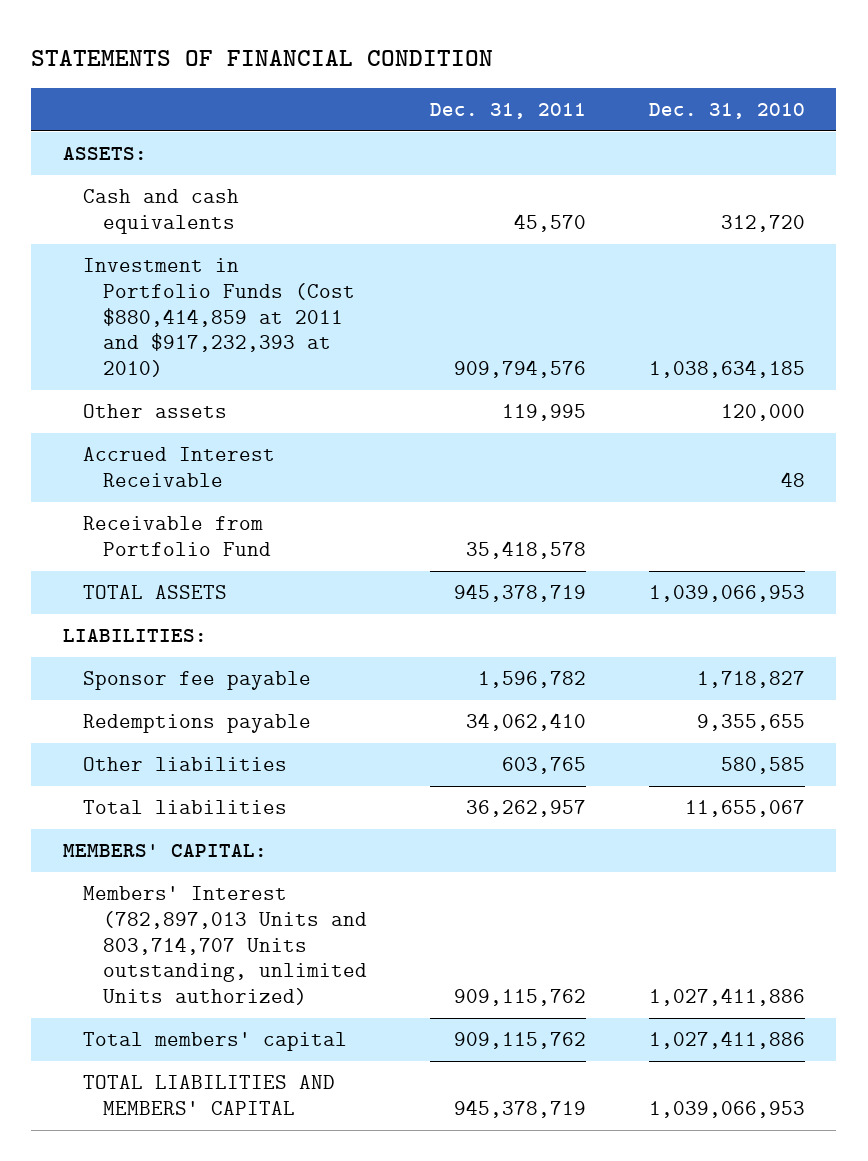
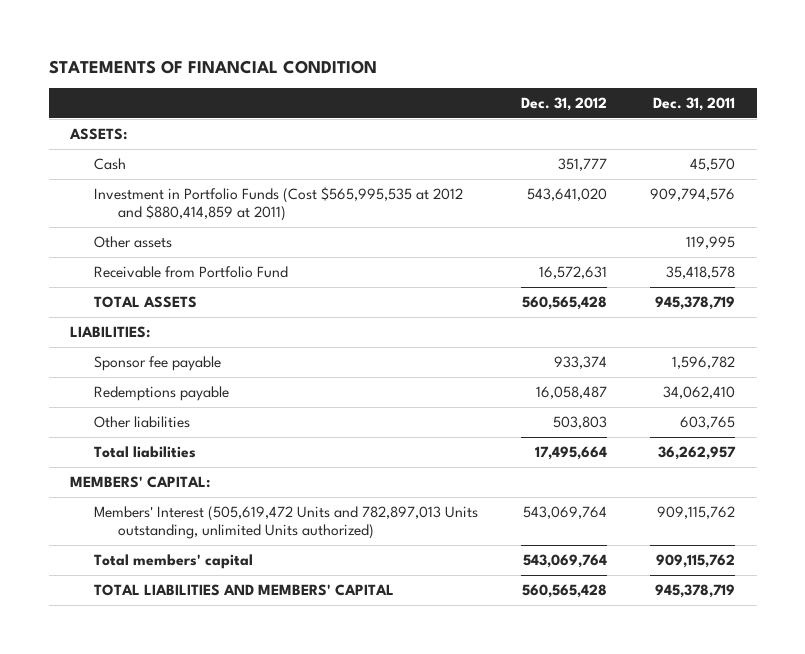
- | Dec. 31, 2011 | Dec. 31, 2010
+ | Dec. 31, 2012 | Dec. 31, 2011
- Cash and cash equivalents | 45,570 | 312,720
- Investment in Portfolio Funds (Cost $880,414,859 at 2011 and $917,232,393 at 2010) | 909,794,576 | 1,038,634,185
+ Cash | 351,777 | 45,570
+ Investment in Portfolio Funds (Cost $565,995,535 at 2012 and $880,414,859 at 2011) | 543,641,020 | 909,794,576
- Accrued Interest Receivable | | 48
- Members' Interest (782,897,013 Units and 803,714,707 Units outstanding, unlimited Units authorized) | 909,115,762 | 1,027,411,886
+ Members' Interest (505,619,472 Units and 782,897,013 Units outstanding, unlimited Units authorized) | 543,069,764 | 909,115,762

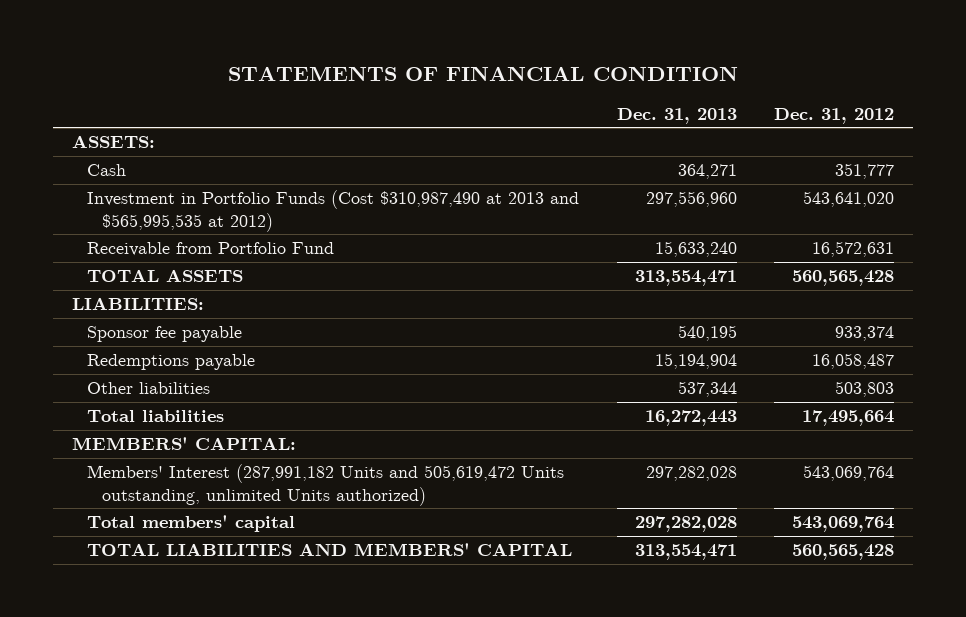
- | Dec. 31, 2012 | Dec. 31, 2011
+ | Dec. 31, 2013 | Dec. 31, 2012
- Investment in Portfolio Funds (Cost $565,995,535 at 2012 and $880,414,859 at 2011) | 543,641,020 | 909,794,576
- Other assets | | 119,995
+ Investment in Portfolio Funds (Cost $310,987,490 at 2013 and $565,995,535 at 2012) | 297,556,960 | 543,641,020
- Members' Interest (505,619,472 Units and 782,897,013 Units outstanding, unlimited Units authorized) | 543,069,764 | 909,115,762
+ Members' Interest (287,991,182 Units and 505,619,472 Units outstanding, unlimited Units authorized) | 297,282,028 | 543,069,764

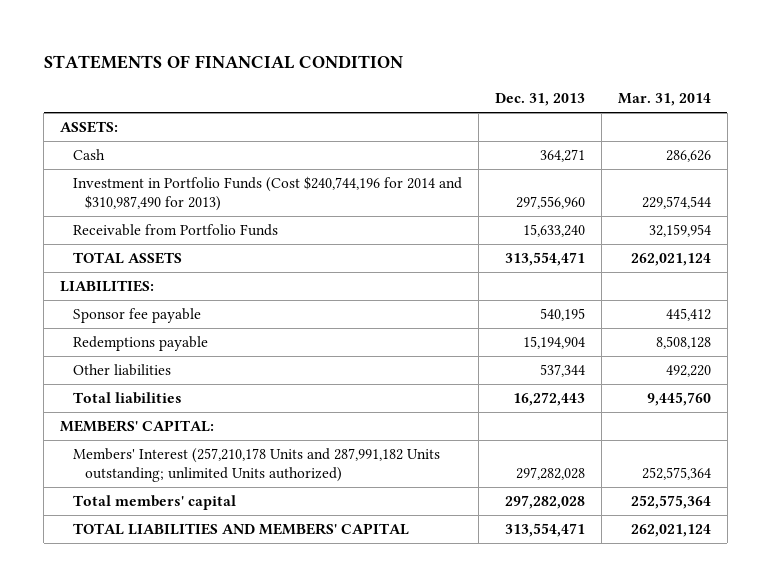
- | Dec. 31, 2013 | Dec. 31, 2012
+ | Dec. 31, 2013 | Mar. 31, 2014
- Investment in Portfolio Funds (Cost $310,987,490 at 2013 and $565,995,535 at 2012) | 297,556,960 | 543,641,020
- Receivable from Portfolio Fund | 15,633,240 | 16,572,631
+ Investment in Portfolio Funds (Cost $240,744,196 for 2014 and $310,987,490 for 2013) | 297,556,960 | 229,574,544
+ Receivable from Portfolio Funds | 15,633,240 | 32,159,954
- Members' Interest (287,991,182 Units and 505,619,472 Units outstanding, unlimited Units authorized) | 297,282,028 | 543,069,764
+ Members' Interest (257,210,178 Units and 287,991,182 Units outstanding; unlimited Units authorized) | 297,282,028 | 252,575,364

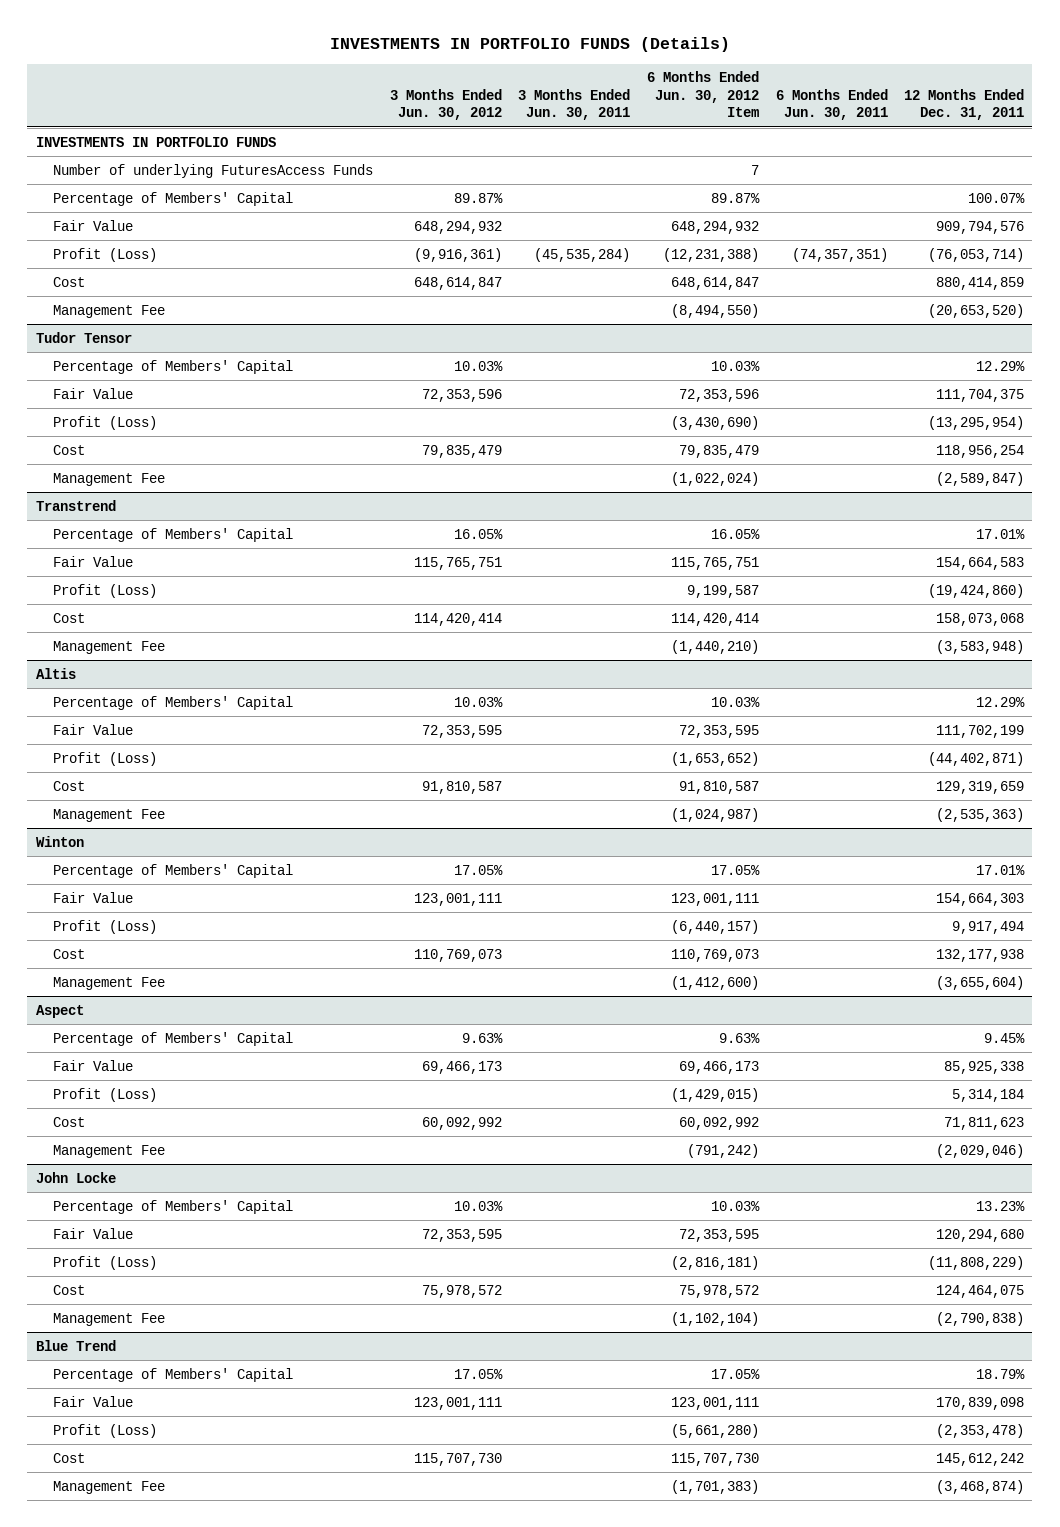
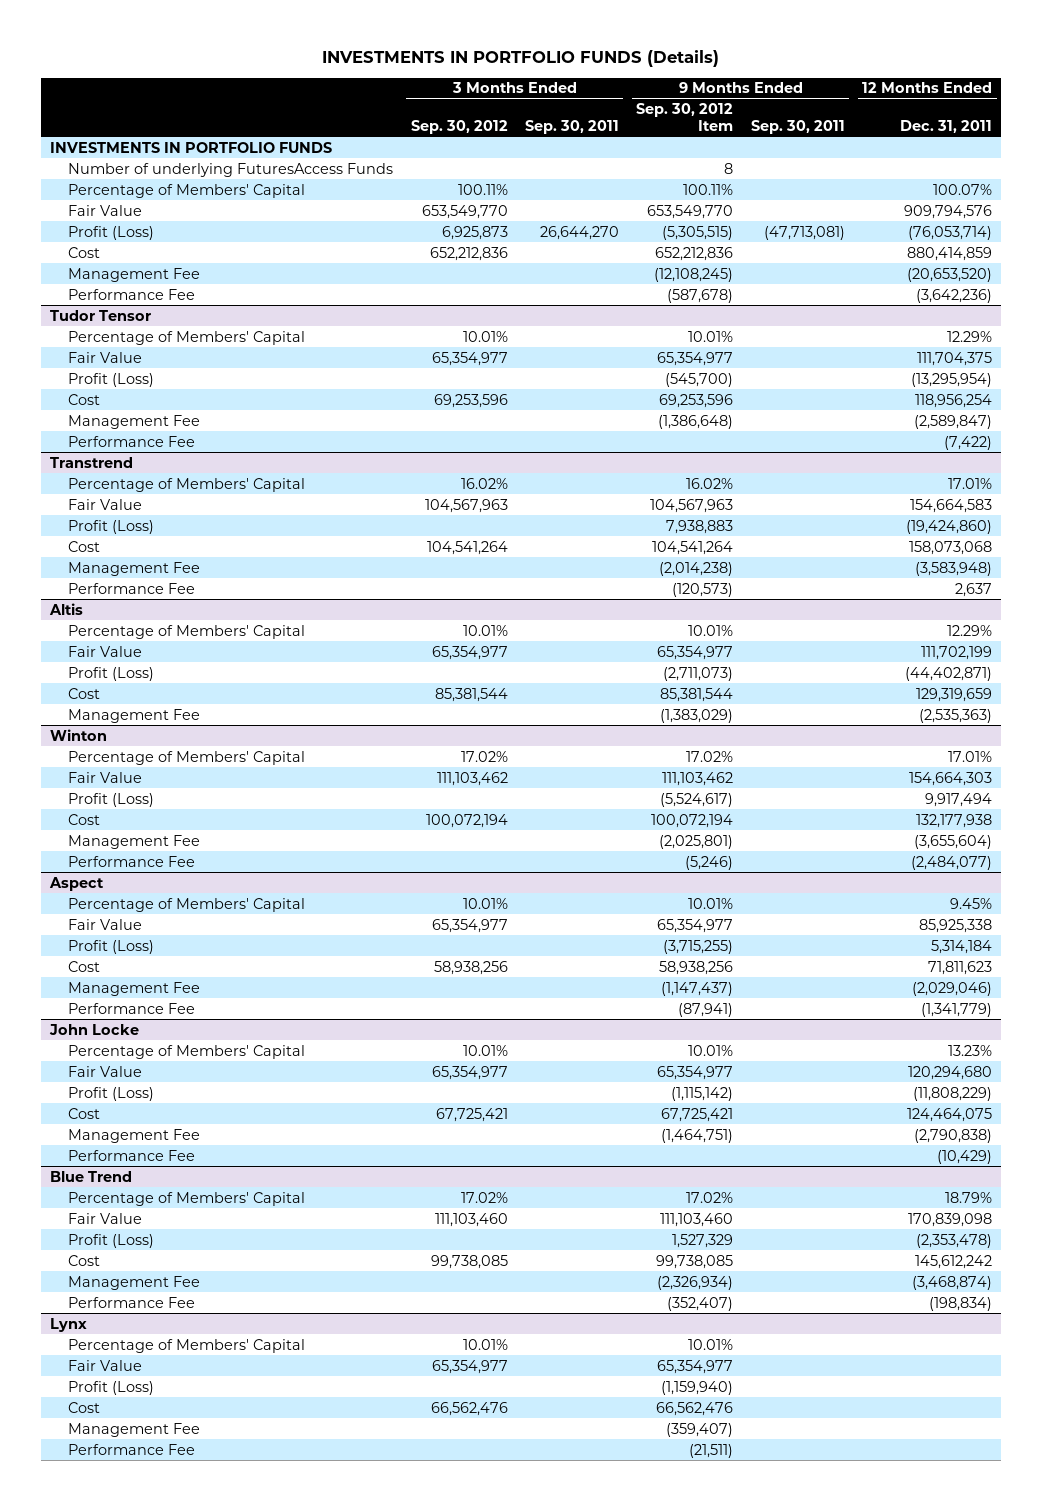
- | 3 Months Ended Jun. 30, 2012 | 3 Months Ended Jun. 30, 2011 | 6 Months Ended Jun. 30, 2012 Item | 6 Months Ended Jun. 30, 2011 | 12 Months Ended Dec. 31, 2011
+ | 3 Months Ended Sep. 30, 2012 | 3 Months Ended Sep. 30, 2011 | 9 Months Ended Sep. 30, 2012 Item | 9 Months Ended Sep. 30, 2011 | 12 Months Ended Dec. 31, 2011
+ Performance Fee | | | (587,678) | | (3,642,236)
@ Tudor Tensor
+ Performance Fee | | | | | (7,422)
@ Transtrend
+ Performance Fee | | | (120,573) | | 2,637
@ Winton
+ Performance Fee | | | (5,246) | | (2,484,077)
@ Aspect
+ Performance Fee | | | (87,941) | | (1,341,779)
@ John Locke
+ Performance Fee | | | | | (10,429)
@ Blue Trend
+ Performance Fee | | | (352,407) | | (198,834)
+ Lynx
+ Percentage of Members' Capital | 10.01% | | 10.01% | |
+ Fair Value | 65,354,977 | | 65,354,977 | |
+ Profit (Loss) | | | (1,159,940) | |
+ Cost | 66,562,476 | | 66,562,476 | |
+ Management Fee | | | (359,407) | |
+ Performance Fee | | | (21,511) | |

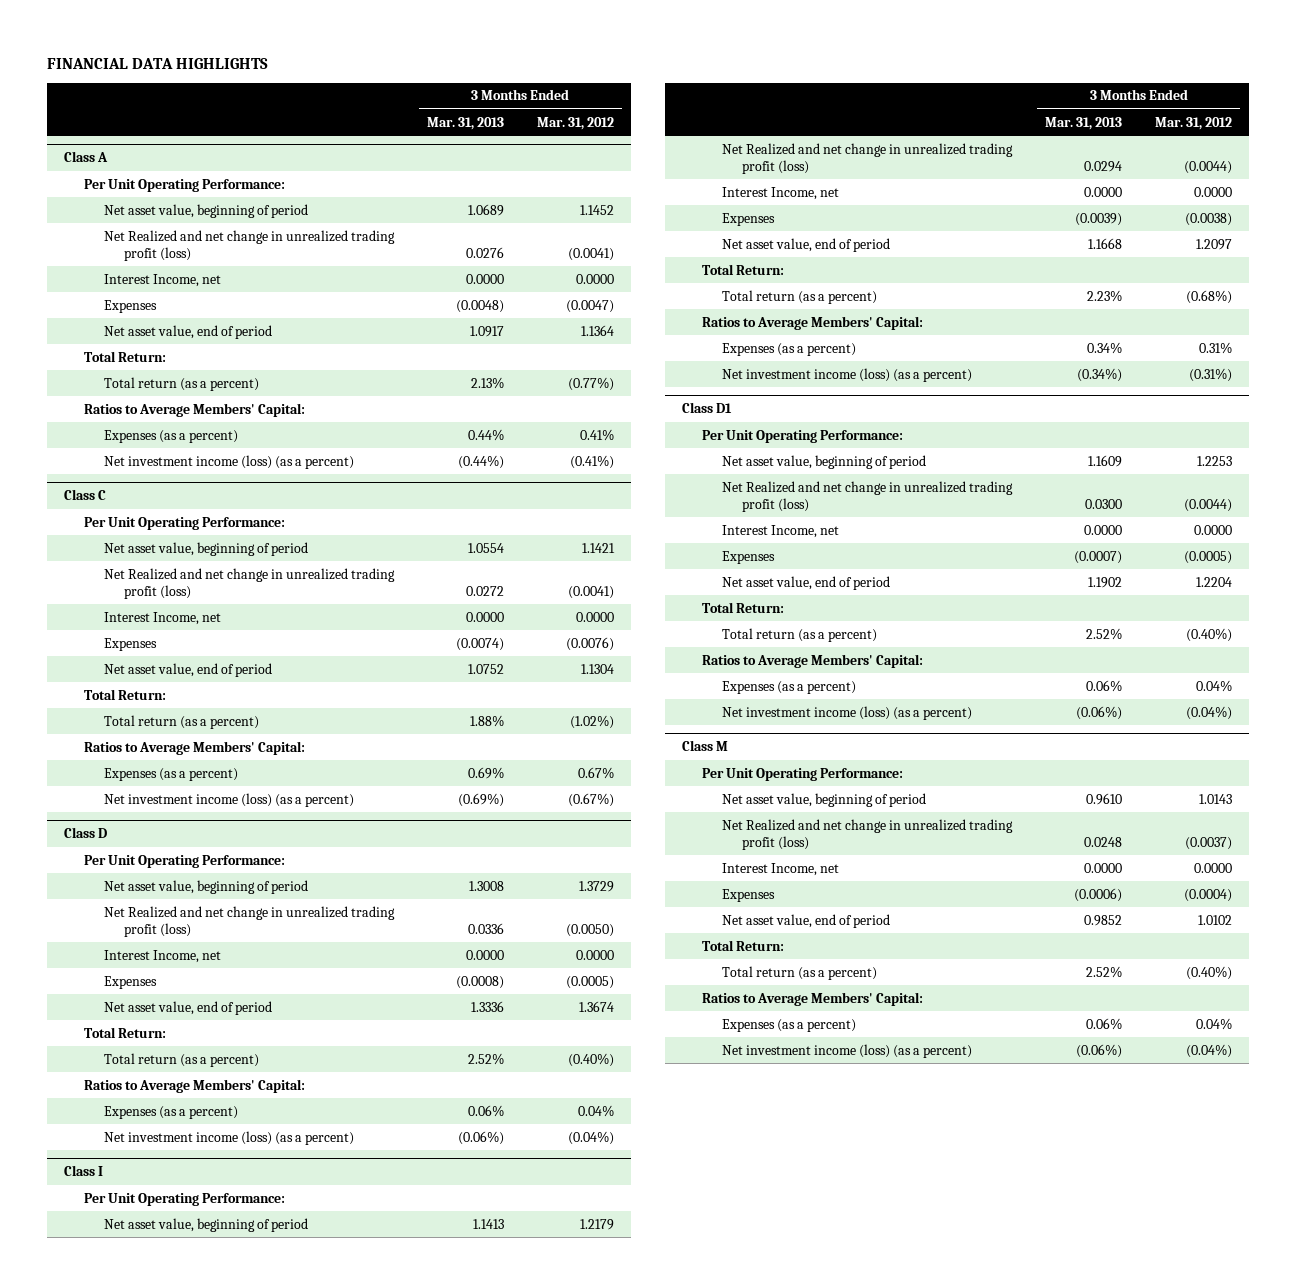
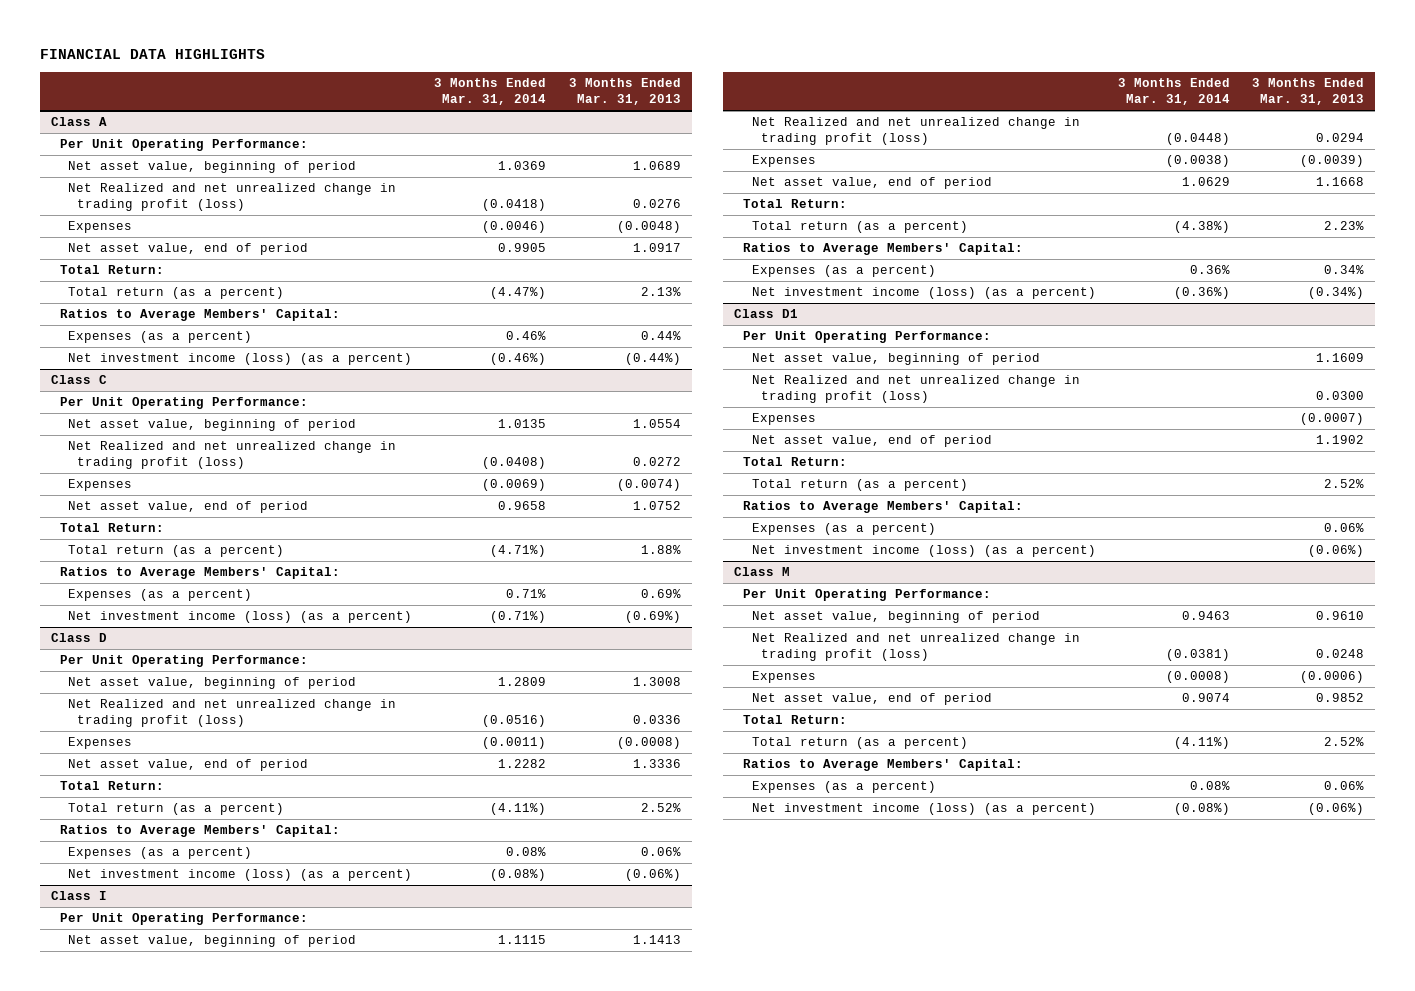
- | 3 Months Ended Mar. 31, 2013 | 3 Months Ended Mar. 31, 2012
+ | 3 Months Ended Mar. 31, 2014 | 3 Months Ended Mar. 31, 2013
@ Class A
- Net Realized and net change in unrealized trading profit (loss) | 0.0276 | (0.0041)
- Interest Income, net | 0.0000 | 0.0000
+ Net Realized and net unrealized change in trading profit (loss) | (0.0418) | 0.0276
@ Class C
- Net Realized and net change in unrealized trading profit (loss) | 0.0272 | (0.0041)
- Interest Income, net | 0.0000 | 0.0000
+ Net Realized and net unrealized change in trading profit (loss) | (0.0408) | 0.0272
@ Class D
- Net Realized and net change in unrealized trading profit (loss) | 0.0336 | (0.0050)
- Interest Income, net | 0.0000 | 0.0000
+ Net Realized and net unrealized change in trading profit (loss) | (0.0516) | 0.0336
@ Class I
- Net Realized and net change in unrealized trading profit (loss) | 0.0294 | (0.0044)
- Interest Income, net | 0.0000 | 0.0000
+ Net Realized and net unrealized change in trading profit (loss) | (0.0448) | 0.0294
@ Class D1
- Net Realized and net change in unrealized trading profit (loss) | 0.0300 | (0.0044)
- Interest Income, net | 0.0000 | 0.0000
+ Net Realized and net unrealized change in trading profit (loss) | | 0.0300
@ Class M
- Net Realized and net change in unrealized trading profit (loss) | 0.0248 | (0.0037)
- Interest Income, net | 0.0000 | 0.0000
+ Net Realized and net unrealized change in trading profit (loss) | (0.0381) | 0.0248

